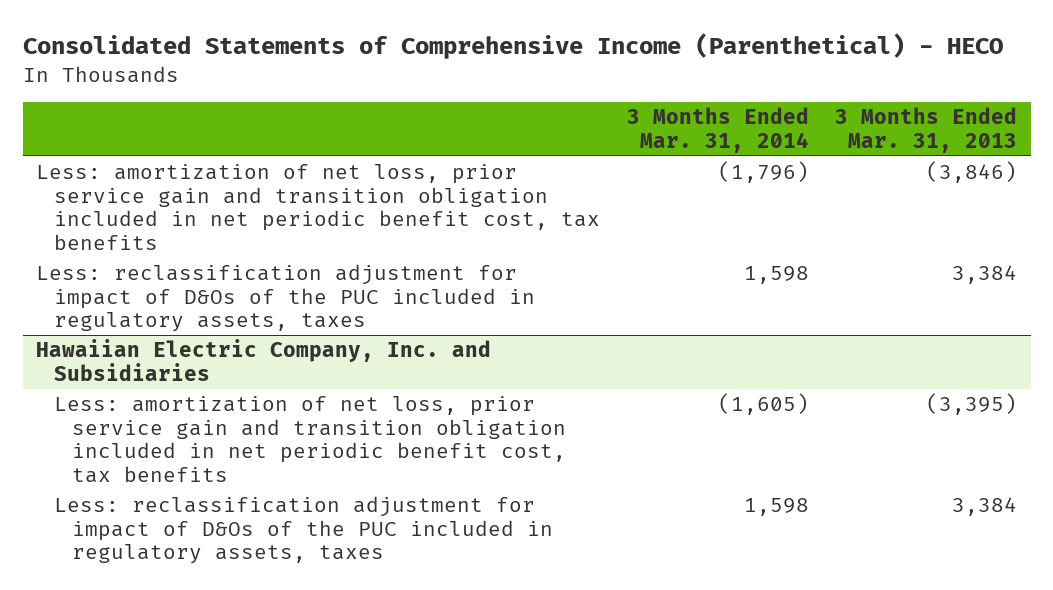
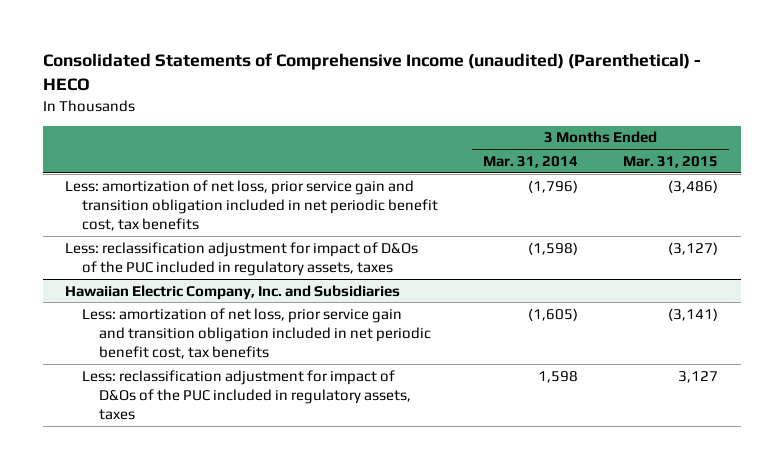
- Consolidated Statements of Comprehensive Income (Parenthetical) - HECO
+ Consolidated Statements of Comprehensive Income (unaudited) (Parenthetical) - HECO
- | 3 Months Ended Mar. 31, 2014 | 3 Months Ended Mar. 31, 2013
+ | 3 Months Ended Mar. 31, 2014 | 3 Months Ended Mar. 31, 2015
- Less: reclassification adjustment for impact of D&Os of the PUC included in regulatory assets, taxes | 1,598 | 3,384
+ Less: reclassification adjustment for impact of D&Os of the PUC included in regulatory assets, taxes | (1,598) | (3,127)

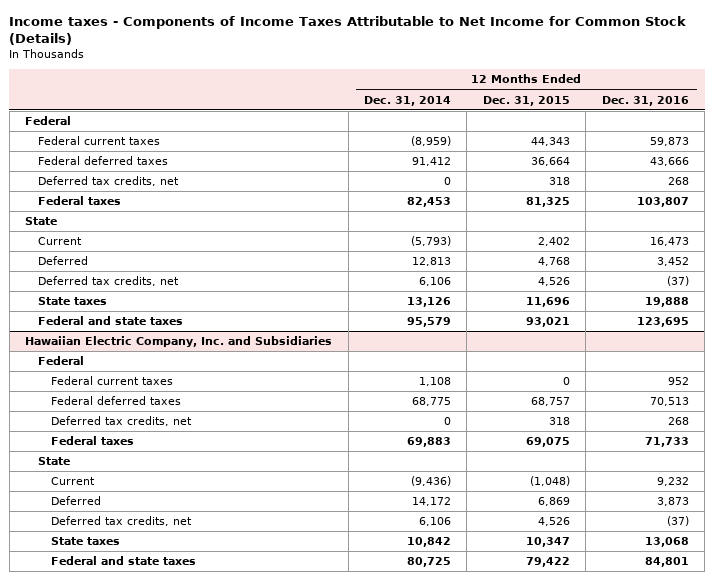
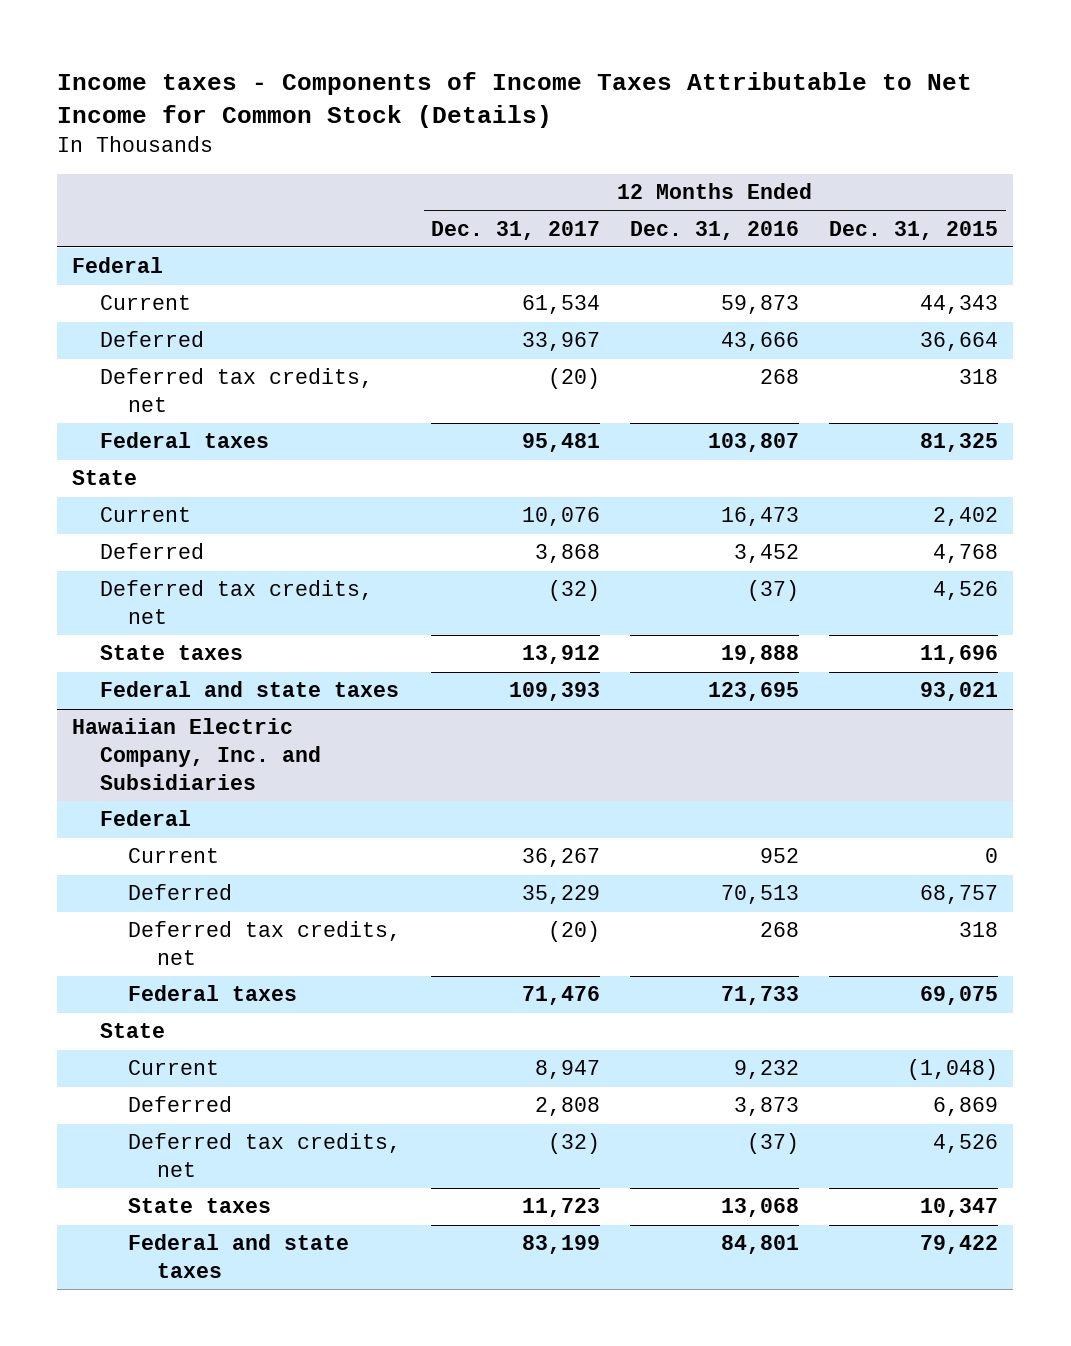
- | 12 Months Ended Dec. 31, 2014 | 12 Months Ended Dec. 31, 2015 | 12 Months Ended Dec. 31, 2016
+ | 12 Months Ended Dec. 31, 2017 | 12 Months Ended Dec. 31, 2016 | 12 Months Ended Dec. 31, 2015
- Federal current taxes | (8,959) | 44,343 | 59,873
- Federal deferred taxes | 91,412 | 36,664 | 43,666
+ Current | 61,534 | 59,873 | 44,343
+ Deferred | 33,967 | 43,666 | 36,664
@ Hawaiian Electric Company, Inc. and Subsidiaries
- Federal current taxes | 1,108 | 0 | 952
- Federal deferred taxes | 68,775 | 68,757 | 70,513
+ Current | 36,267 | 952 | 0
+ Deferred | 35,229 | 70,513 | 68,757

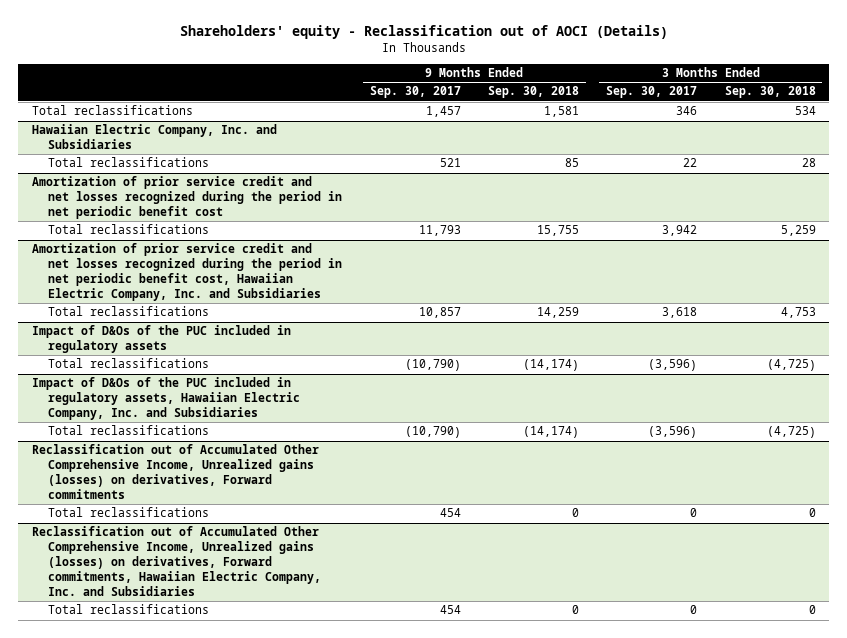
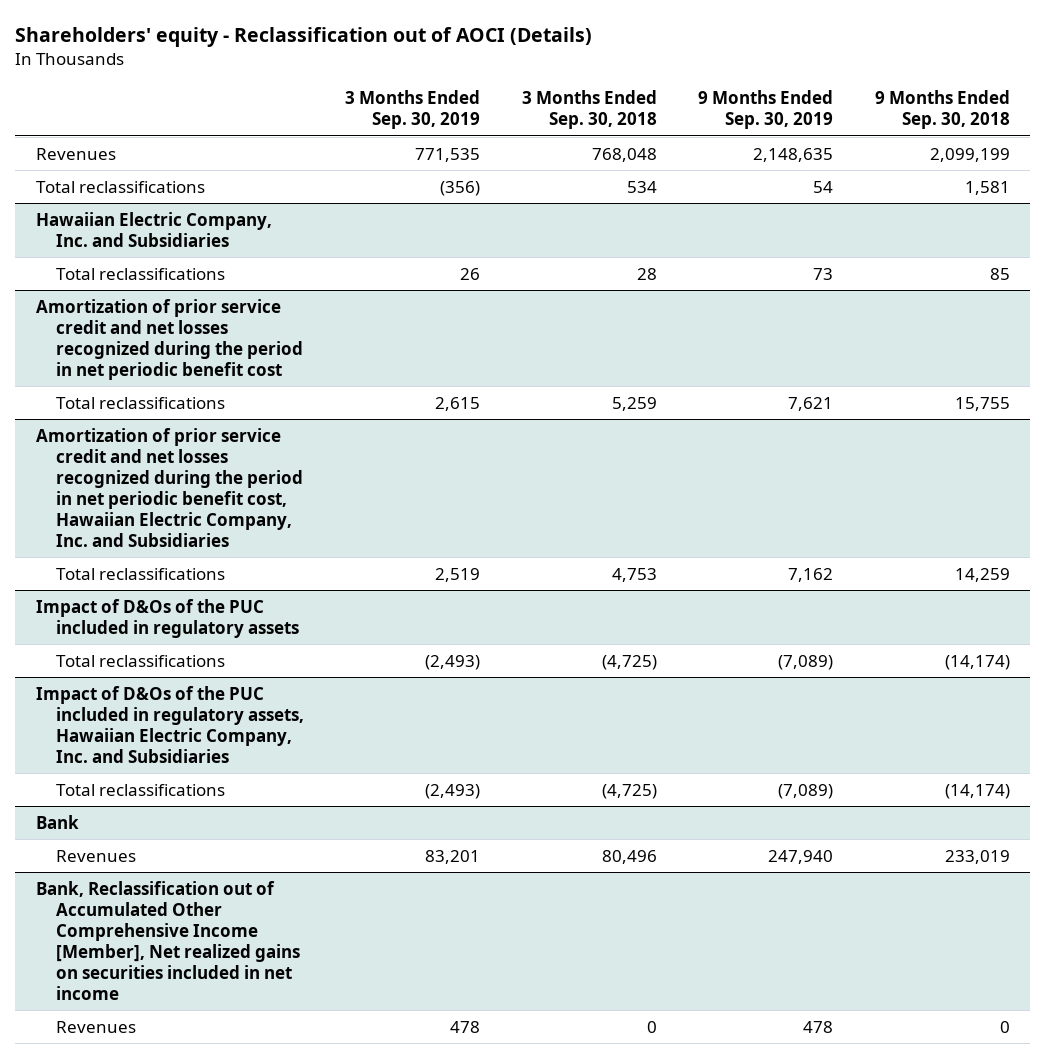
- | 9 Months Ended Sep. 30, 2017 | 9 Months Ended Sep. 30, 2018 | 3 Months Ended Sep. 30, 2017 | 3 Months Ended Sep. 30, 2018
+ | 3 Months Ended Sep. 30, 2019 | 3 Months Ended Sep. 30, 2018 | 9 Months Ended Sep. 30, 2019 | 9 Months Ended Sep. 30, 2018
+ Revenues | 771,535 | 768,048 | 2,148,635 | 2,099,199
- Reclassification out of Accumulated Other Comprehensive Income, Unrealized gains (losses) on derivatives, Forward commitments
- Total reclassifications | 454 | 0 | 0 | 0
- Reclassification out of Accumulated Other Comprehensive Income, Unrealized gains (losses) on derivatives, Forward commitments, Hawaiian Electric Company, Inc. and Subsidiaries
- Total reclassifications | 454 | 0 | 0 | 0
+ Bank
+ Revenues | 83,201 | 80,496 | 247,940 | 233,019
+ Bank, Reclassification out of Accumulated Other Comprehensive Income [Member], Net realized gains on securities included in net income
+ Revenues | 478 | 0 | 478 | 0

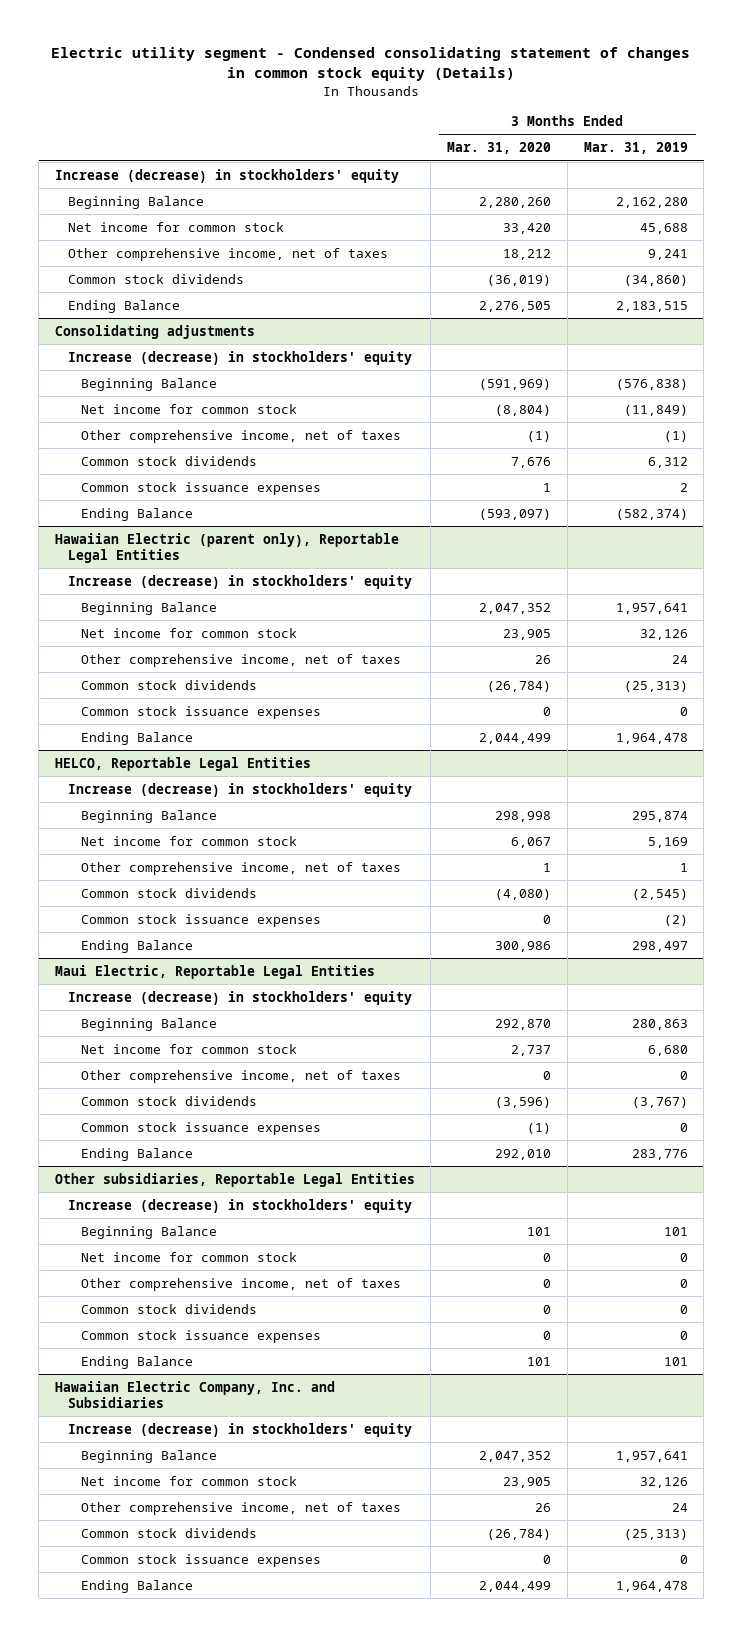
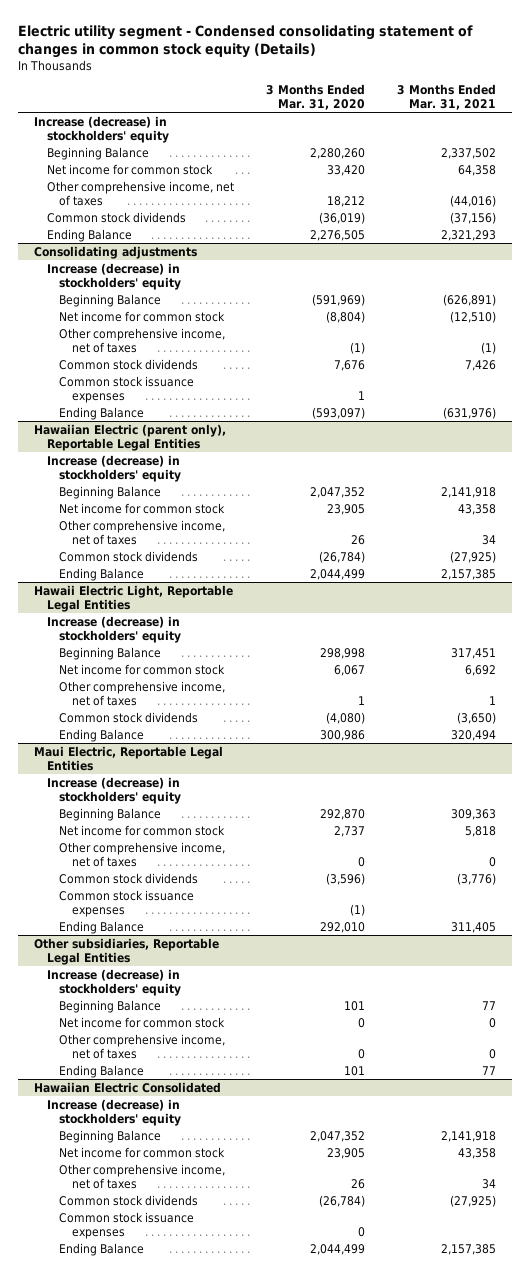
- | 3 Months Ended Mar. 31, 2020 | 3 Months Ended Mar. 31, 2019
+ | 3 Months Ended Mar. 31, 2020 | 3 Months Ended Mar. 31, 2021
@ Hawaiian Electric (parent only), Reportable Legal Entities
- Common stock issuance expenses | 0 | 0
- HELCO, Reportable Legal Entities
+ Hawaii Electric Light, Reportable Legal Entities
- Common stock issuance expenses | 0 | (2)
@ Other subsidiaries, Reportable Legal Entities
- Common stock dividends | 0 | 0
- Common stock issuance expenses | 0 | 0
- Hawaiian Electric Company, Inc. and Subsidiaries
+ Hawaiian Electric Consolidated

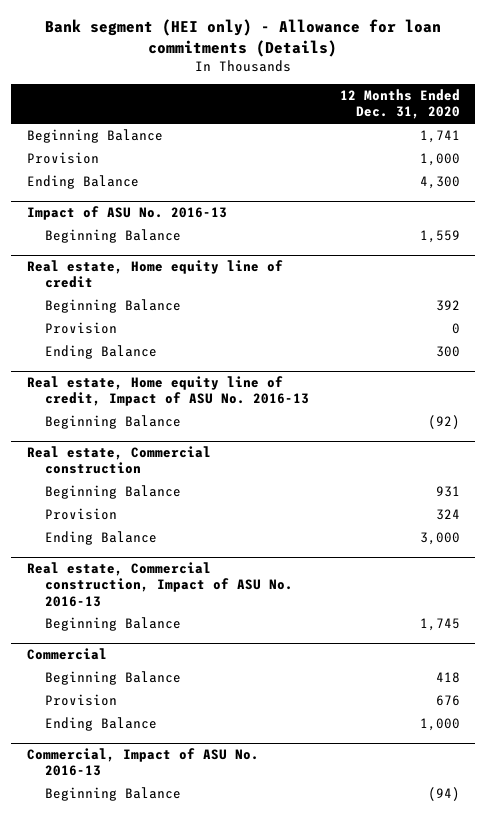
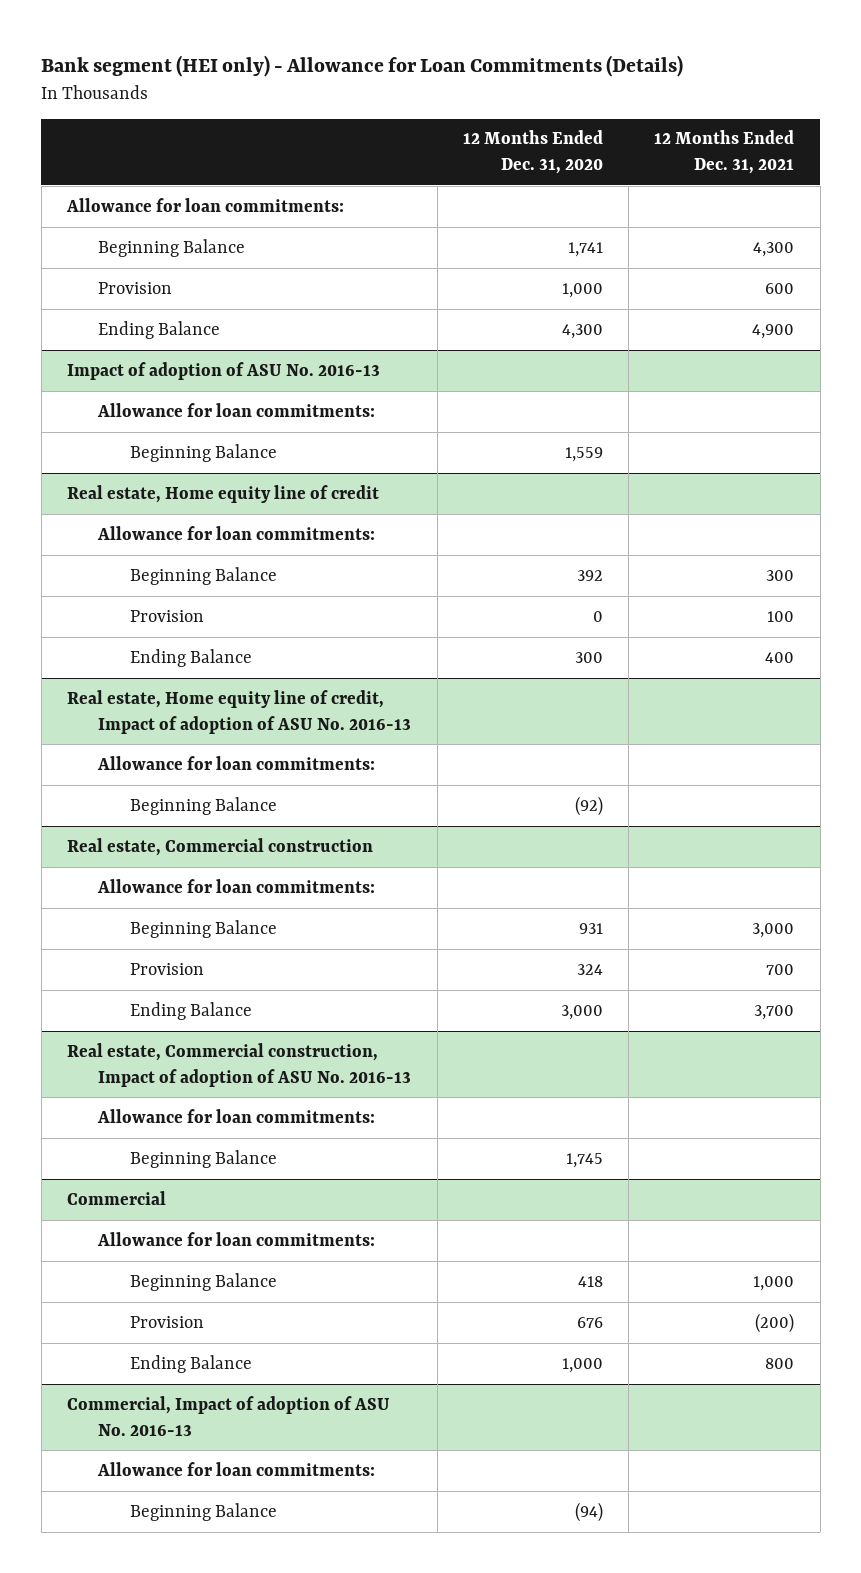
- Bank segment (HEI only) - Allowance for loan commitments (Details)
+ Bank segment (HEI only) - Allowance for Loan Commitments (Details)
- | 12 Months Ended Dec. 31, 2020
+ | 12 Months Ended Dec. 31, 2020 | 12 Months Ended Dec. 31, 2021
+ Allowance for loan commitments:
- Impact of ASU No. 2016-13
+ Impact of adoption of ASU No. 2016-13
+ Allowance for loan commitments:
@ Real estate, Home equity line of credit
+ Allowance for loan commitments:
- Real estate, Home equity line of credit, Impact of ASU No. 2016-13
+ Real estate, Home equity line of credit, Impact of adoption of ASU No. 2016-13
+ Allowance for loan commitments:
@ Real estate, Commercial construction
+ Allowance for loan commitments:
- Real estate, Commercial construction, Impact of ASU No. 2016-13
+ Real estate, Commercial construction, Impact of adoption of ASU No. 2016-13
+ Allowance for loan commitments:
@ Commercial
+ Allowance for loan commitments:
- Commercial, Impact of ASU No. 2016-13
+ Commercial, Impact of adoption of ASU No. 2016-13
+ Allowance for loan commitments:

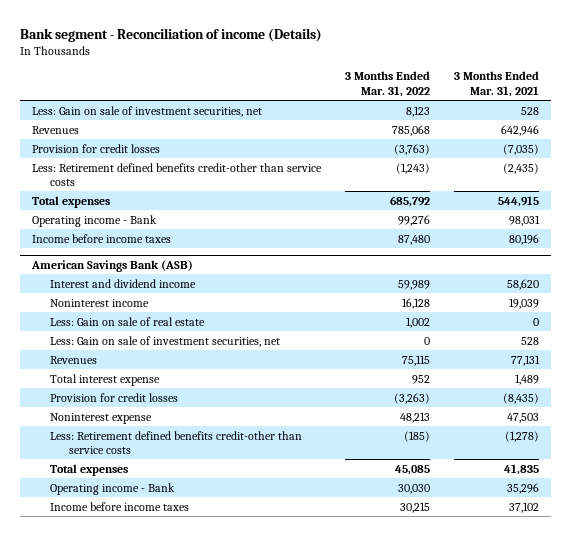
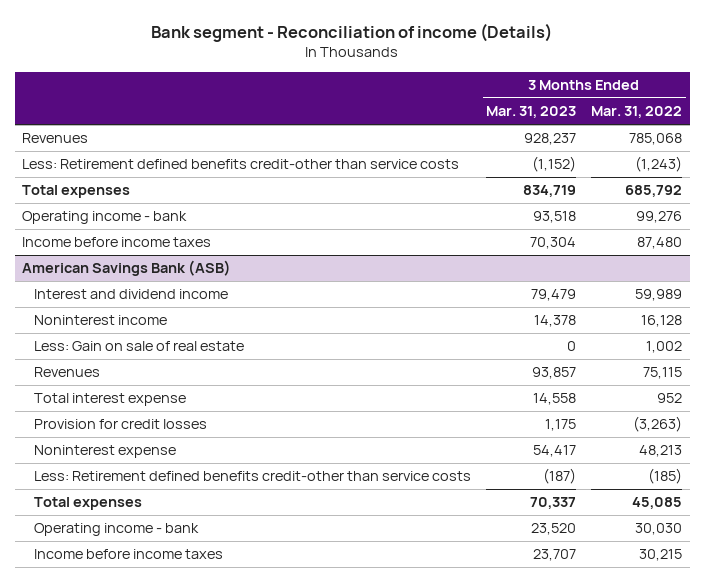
- | 3 Months Ended Mar. 31, 2022 | 3 Months Ended Mar. 31, 2021
+ | 3 Months Ended Mar. 31, 2023 | 3 Months Ended Mar. 31, 2022
- Less: Gain on sale of investment securities, net | 8,123 | 528
- Provision for credit losses | (3,763) | (7,035)
- Operating income - Bank | 99,276 | 98,031
+ Operating income - bank | 93,518 | 99,276
@ American Savings Bank (ASB)
- Less: Gain on sale of investment securities, net | 0 | 528
- Operating income - Bank | 30,030 | 35,296
+ Operating income - bank | 23,520 | 30,030

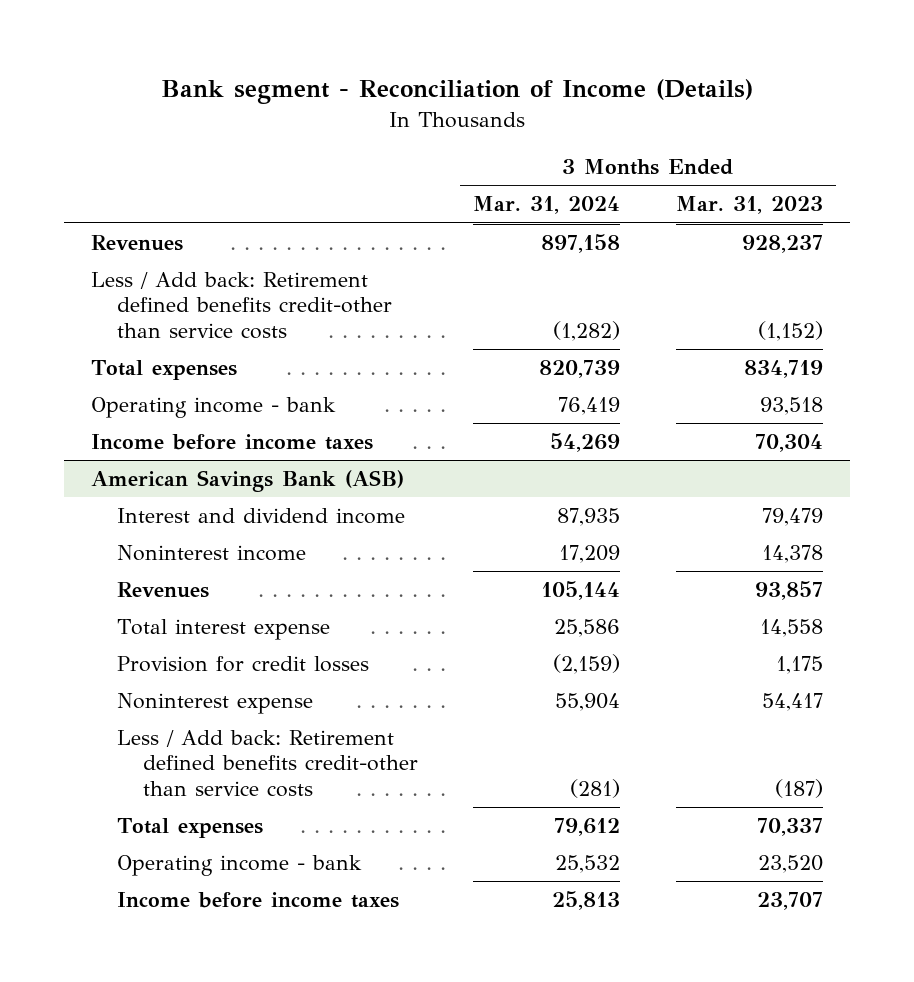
- Bank segment - Reconciliation of income (Details)
+ Bank segment - Reconciliation of Income (Details)
- | 3 Months Ended Mar. 31, 2023 | 3 Months Ended Mar. 31, 2022
+ | 3 Months Ended Mar. 31, 2024 | 3 Months Ended Mar. 31, 2023
- Less: Retirement defined benefits credit-other than service costs | (1,152) | (1,243)
+ Less / Add back: Retirement defined benefits credit-other than service costs | (1,282) | (1,152)
@ American Savings Bank (ASB)
- Less: Gain on sale of real estate | 0 | 1,002
- Less: Retirement defined benefits credit-other than service costs | (187) | (185)
+ Less / Add back: Retirement defined benefits credit-other than service costs | (281) | (187)

